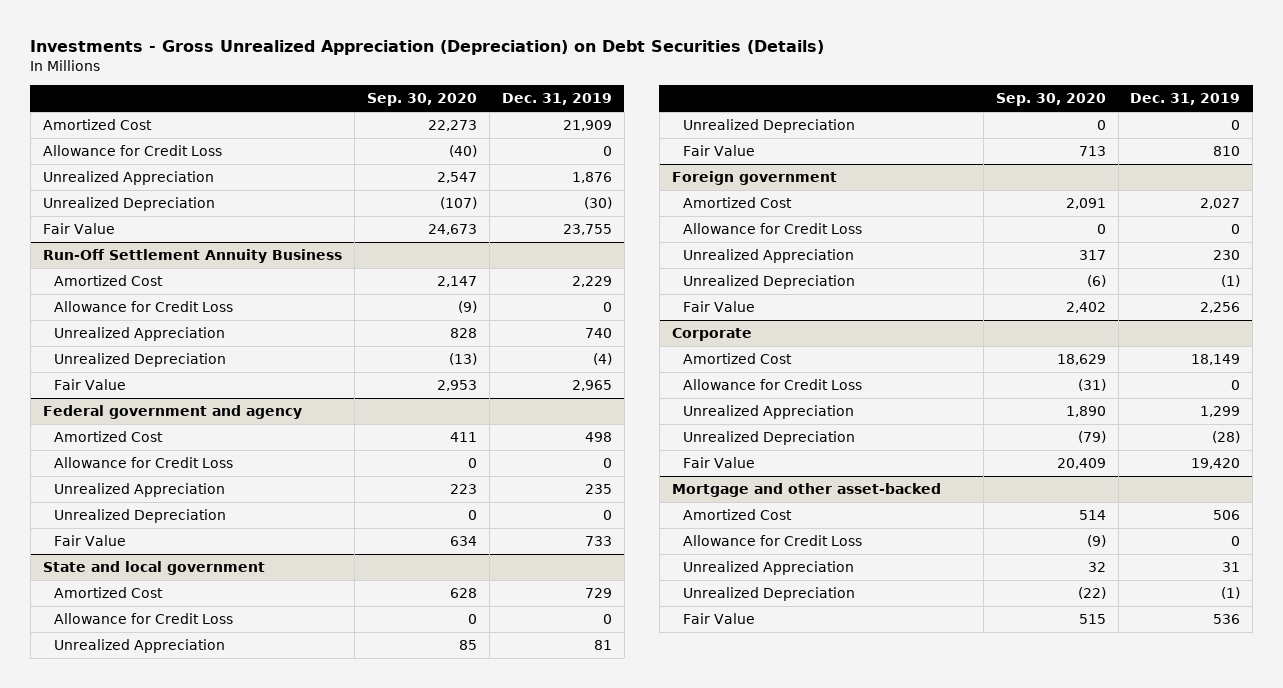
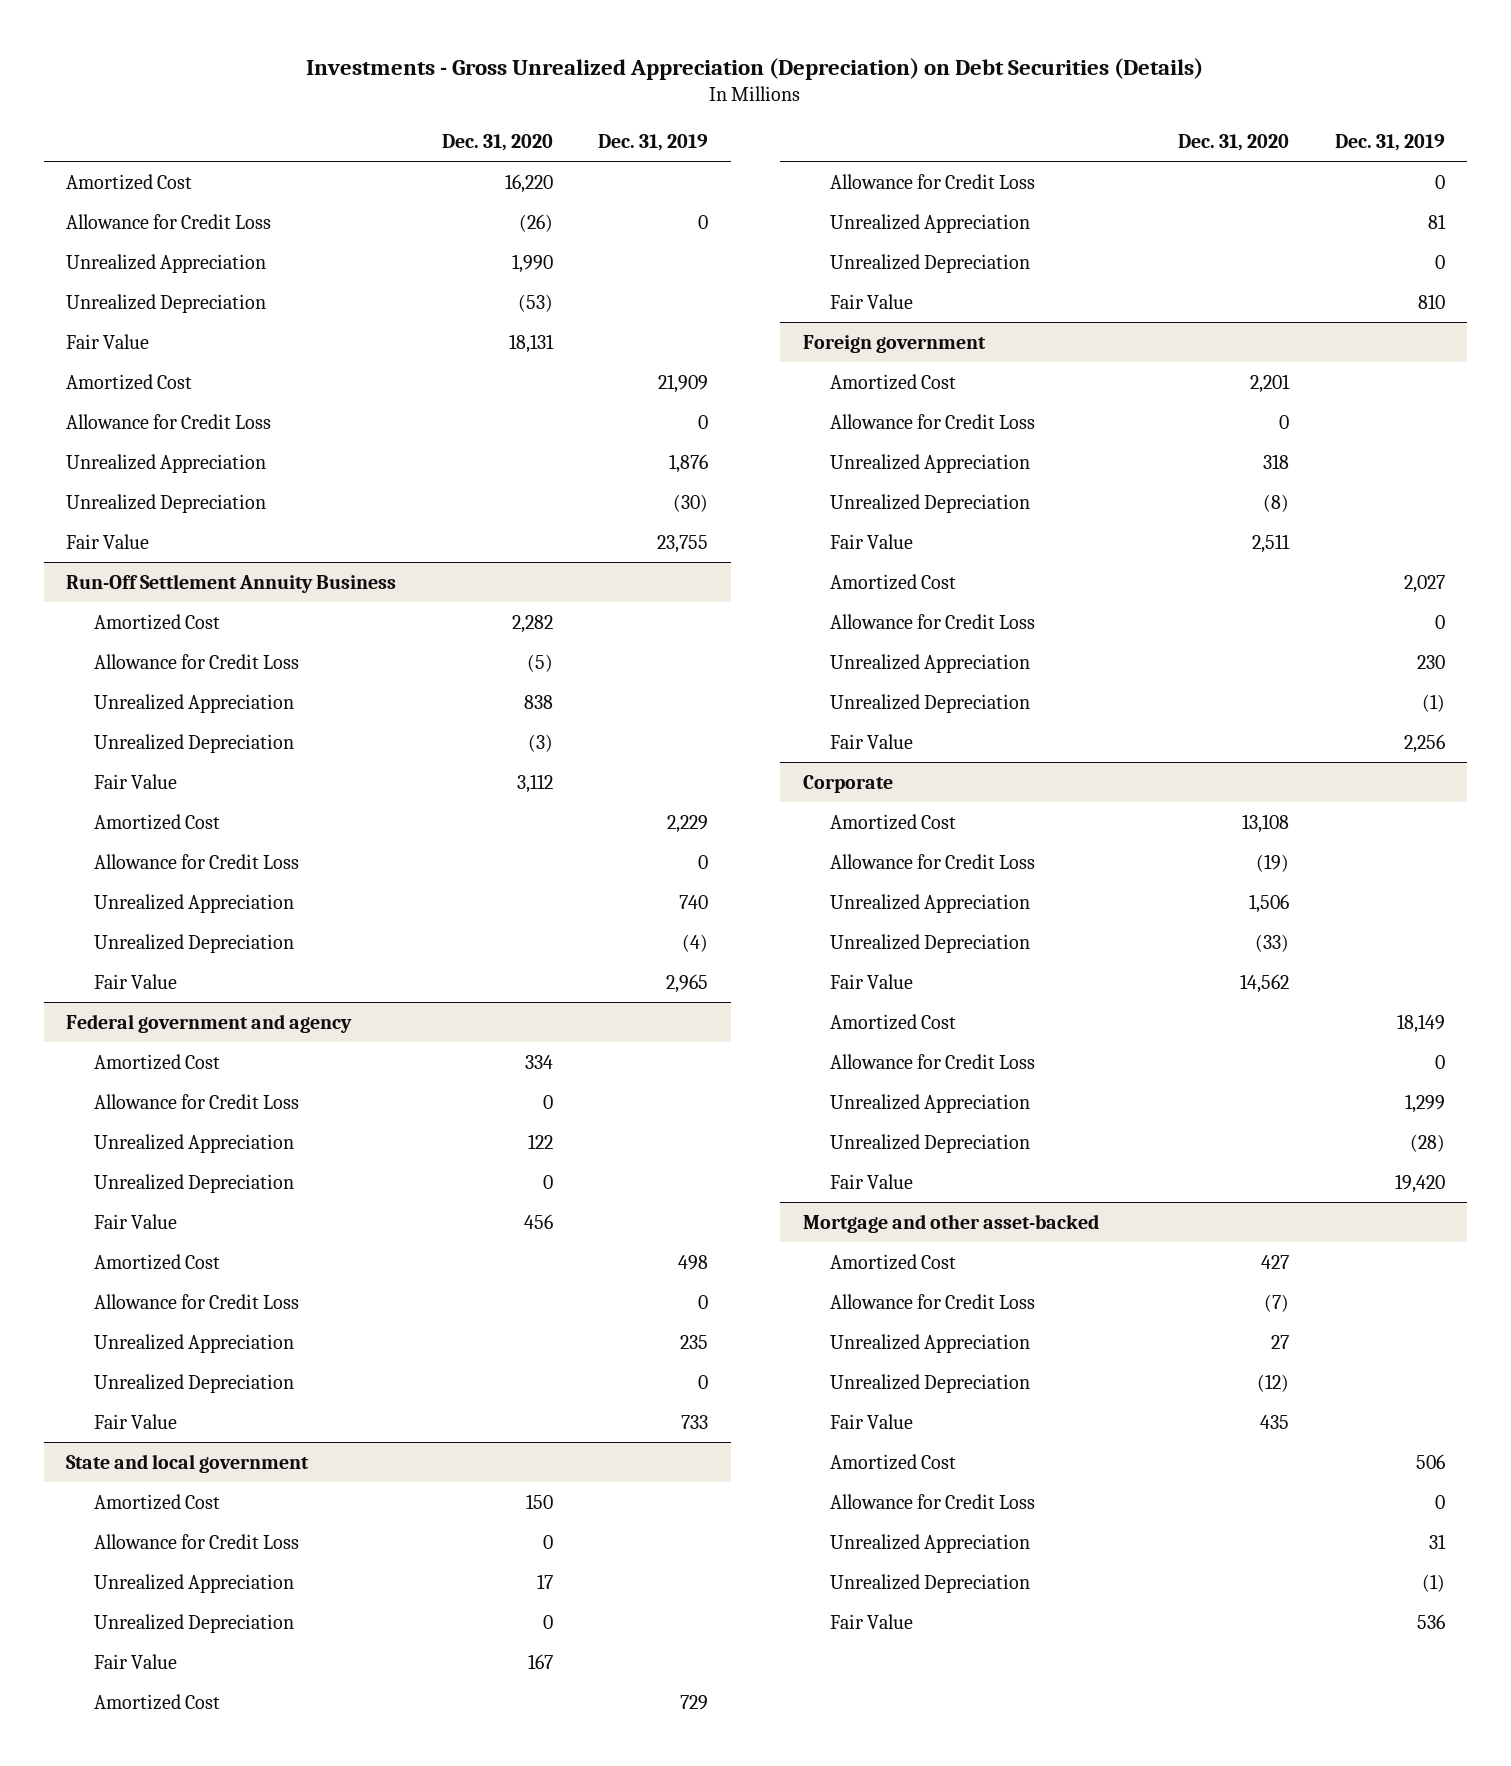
- | Sep. 30, 2020 | Dec. 31, 2019
+ | Dec. 31, 2020 | Dec. 31, 2019
+ Amortized Cost | 16,220 |
+ Allowance for Credit Loss | (26) | 0
+ Unrealized Appreciation | 1,990 |
+ Unrealized Depreciation | (53) |
+ Fair Value | 18,131 |
@ Run-Off Settlement Annuity Business
+ Amortized Cost | 2,282 |
+ Allowance for Credit Loss | (5) |
+ Unrealized Appreciation | 838 |
+ Unrealized Depreciation | (3) |
+ Fair Value | 3,112 |
@ Federal government and agency
+ Amortized Cost | 334 |
+ Allowance for Credit Loss | 0 |
+ Unrealized Appreciation | 122 |
+ Unrealized Depreciation | 0 |
+ Fair Value | 456 |
@ State and local government
+ Amortized Cost | 150 |
+ Allowance for Credit Loss | 0 |
+ Unrealized Appreciation | 17 |
+ Unrealized Depreciation | 0 |
+ Fair Value | 167 |
@ Foreign government
+ Amortized Cost | 2,201 |
+ Allowance for Credit Loss | 0 |
+ Unrealized Appreciation | 318 |
+ Unrealized Depreciation | (8) |
+ Fair Value | 2,511 |
@ Corporate
+ Amortized Cost | 13,108 |
+ Allowance for Credit Loss | (19) |
+ Unrealized Appreciation | 1,506 |
+ Unrealized Depreciation | (33) |
+ Fair Value | 14,562 |
@ Mortgage and other asset-backed
+ Amortized Cost | 427 |
+ Allowance for Credit Loss | (7) |
+ Unrealized Appreciation | 27 |
+ Unrealized Depreciation | (12) |
+ Fair Value | 435 |

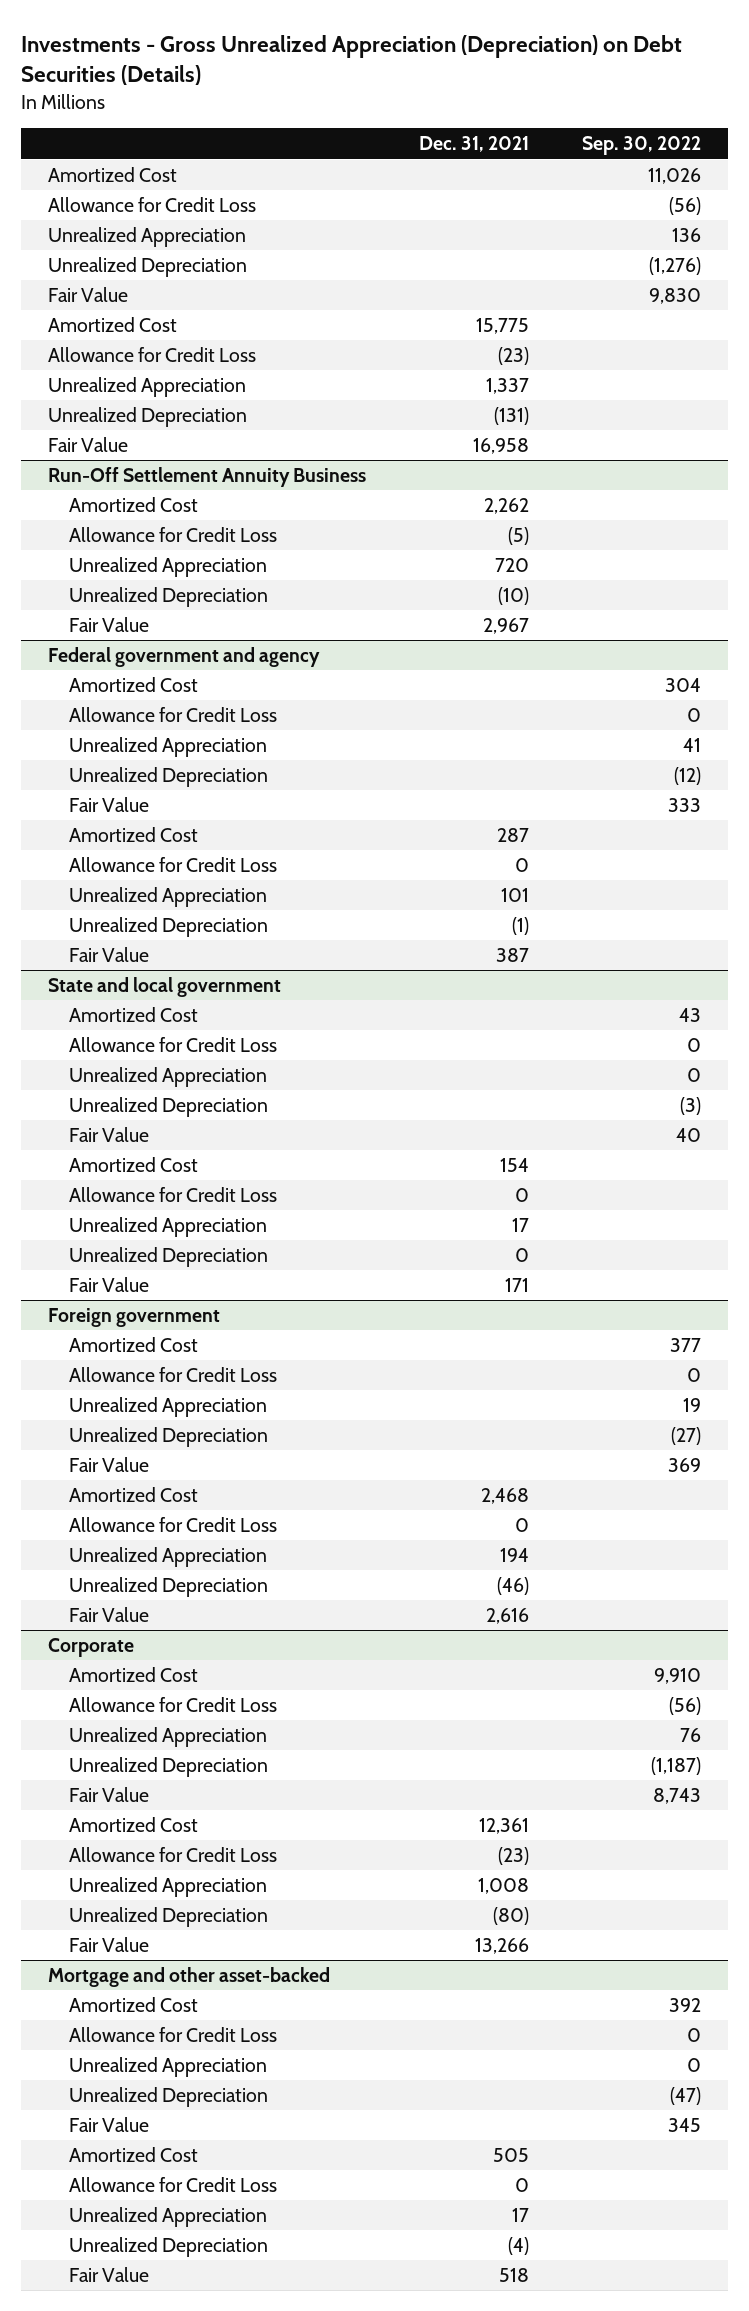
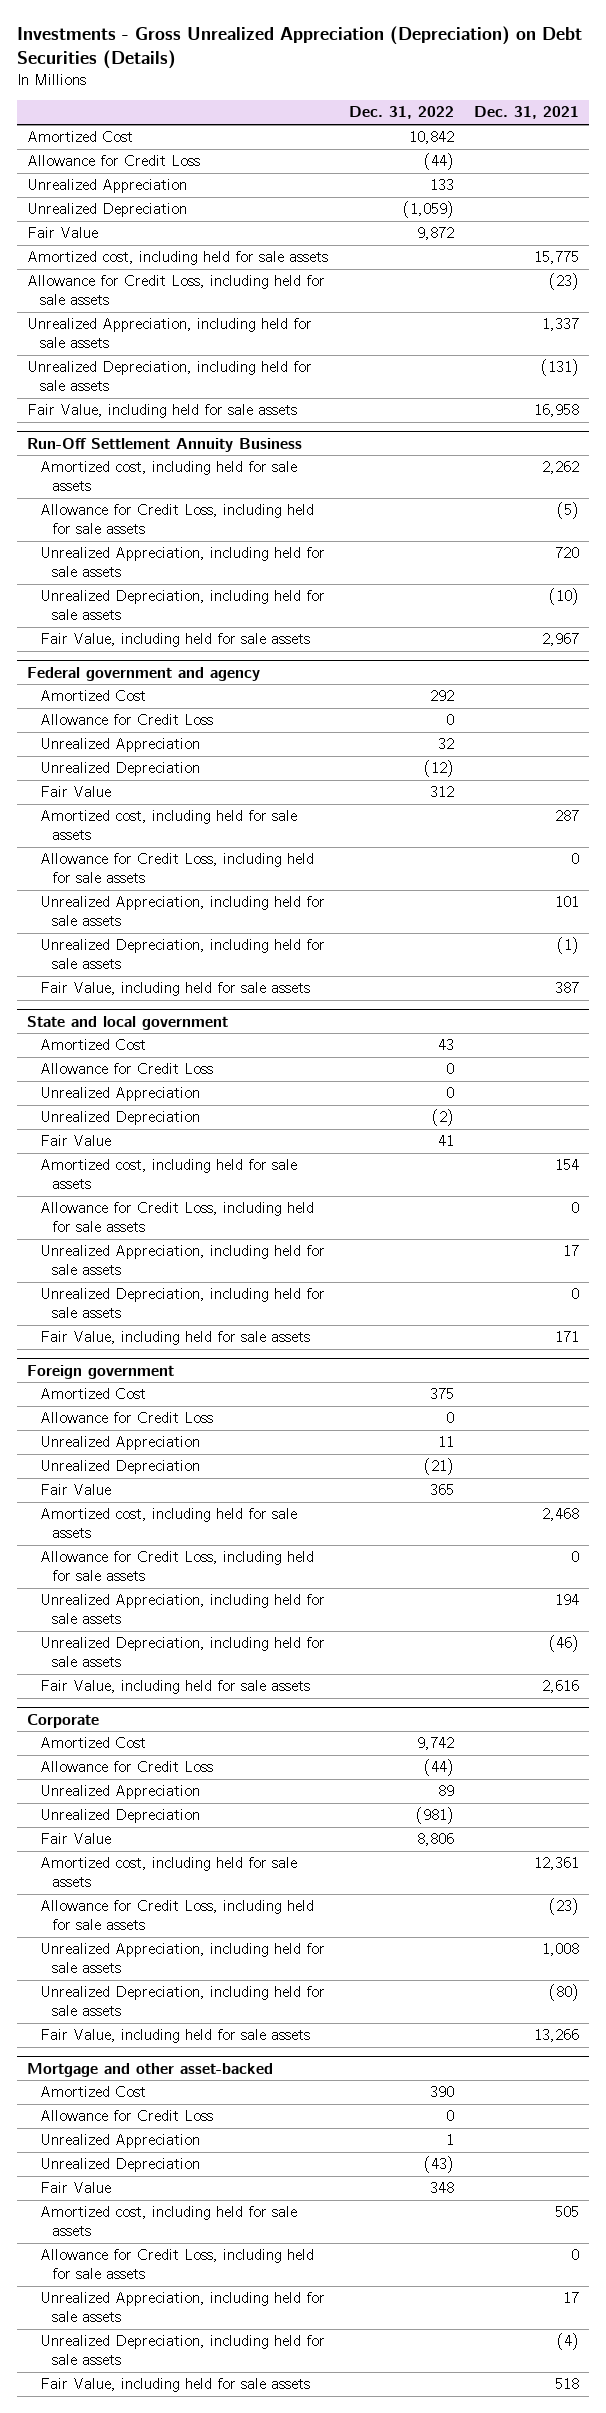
- | Dec. 31, 2021 | Sep. 30, 2022
+ | Dec. 31, 2022 | Dec. 31, 2021
- Amortized Cost | 15,775 |
- Allowance for Credit Loss | (23) |
- Unrealized Appreciation | 1,337 |
- Unrealized Depreciation | (131) |
- Fair Value | 16,958 |
+ Amortized cost, including held for sale assets | | 15,775
+ Allowance for Credit Loss, including held for sale assets | | (23)
+ Unrealized Appreciation, including held for sale assets | | 1,337
+ Unrealized Depreciation, including held for sale assets | | (131)
+ Fair Value, including held for sale assets | | 16,958
@ Run-Off Settlement Annuity Business
- Amortized Cost | 2,262 |
- Allowance for Credit Loss | (5) |
- Unrealized Appreciation | 720 |
- Unrealized Depreciation | (10) |
- Fair Value | 2,967 |
+ Amortized cost, including held for sale assets | | 2,262
+ Allowance for Credit Loss, including held for sale assets | | (5)
+ Unrealized Appreciation, including held for sale assets | | 720
+ Unrealized Depreciation, including held for sale assets | | (10)
+ Fair Value, including held for sale assets | | 2,967
@ Federal government and agency
- Amortized Cost | 287 |
- Allowance for Credit Loss | 0 |
- Unrealized Appreciation | 101 |
- Unrealized Depreciation | (1) |
- Fair Value | 387 |
+ Amortized cost, including held for sale assets | | 287
+ Allowance for Credit Loss, including held for sale assets | | 0
+ Unrealized Appreciation, including held for sale assets | | 101
+ Unrealized Depreciation, including held for sale assets | | (1)
+ Fair Value, including held for sale assets | | 387
@ State and local government
- Amortized Cost | 154 |
- Allowance for Credit Loss | 0 |
- Unrealized Appreciation | 17 |
- Unrealized Depreciation | 0 |
- Fair Value | 171 |
+ Amortized cost, including held for sale assets | | 154
+ Allowance for Credit Loss, including held for sale assets | | 0
+ Unrealized Appreciation, including held for sale assets | | 17
+ Unrealized Depreciation, including held for sale assets | | 0
+ Fair Value, including held for sale assets | | 171
@ Foreign government
- Amortized Cost | 2,468 |
- Allowance for Credit Loss | 0 |
- Unrealized Appreciation | 194 |
- Unrealized Depreciation | (46) |
- Fair Value | 2,616 |
+ Amortized cost, including held for sale assets | | 2,468
+ Allowance for Credit Loss, including held for sale assets | | 0
+ Unrealized Appreciation, including held for sale assets | | 194
+ Unrealized Depreciation, including held for sale assets | | (46)
+ Fair Value, including held for sale assets | | 2,616
@ Corporate
- Amortized Cost | 12,361 |
- Allowance for Credit Loss | (23) |
- Unrealized Appreciation | 1,008 |
- Unrealized Depreciation | (80) |
- Fair Value | 13,266 |
+ Amortized cost, including held for sale assets | | 12,361
+ Allowance for Credit Loss, including held for sale assets | | (23)
+ Unrealized Appreciation, including held for sale assets | | 1,008
+ Unrealized Depreciation, including held for sale assets | | (80)
+ Fair Value, including held for sale assets | | 13,266
@ Mortgage and other asset-backed
- Amortized Cost | 505 |
- Allowance for Credit Loss | 0 |
- Unrealized Appreciation | 17 |
- Unrealized Depreciation | (4) |
- Fair Value | 518 |
+ Amortized cost, including held for sale assets | | 505
+ Allowance for Credit Loss, including held for sale assets | | 0
+ Unrealized Appreciation, including held for sale assets | | 17
+ Unrealized Depreciation, including held for sale assets | | (4)
+ Fair Value, including held for sale assets | | 518

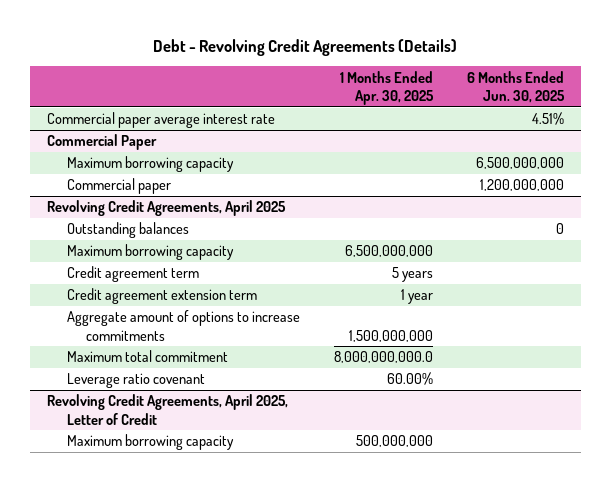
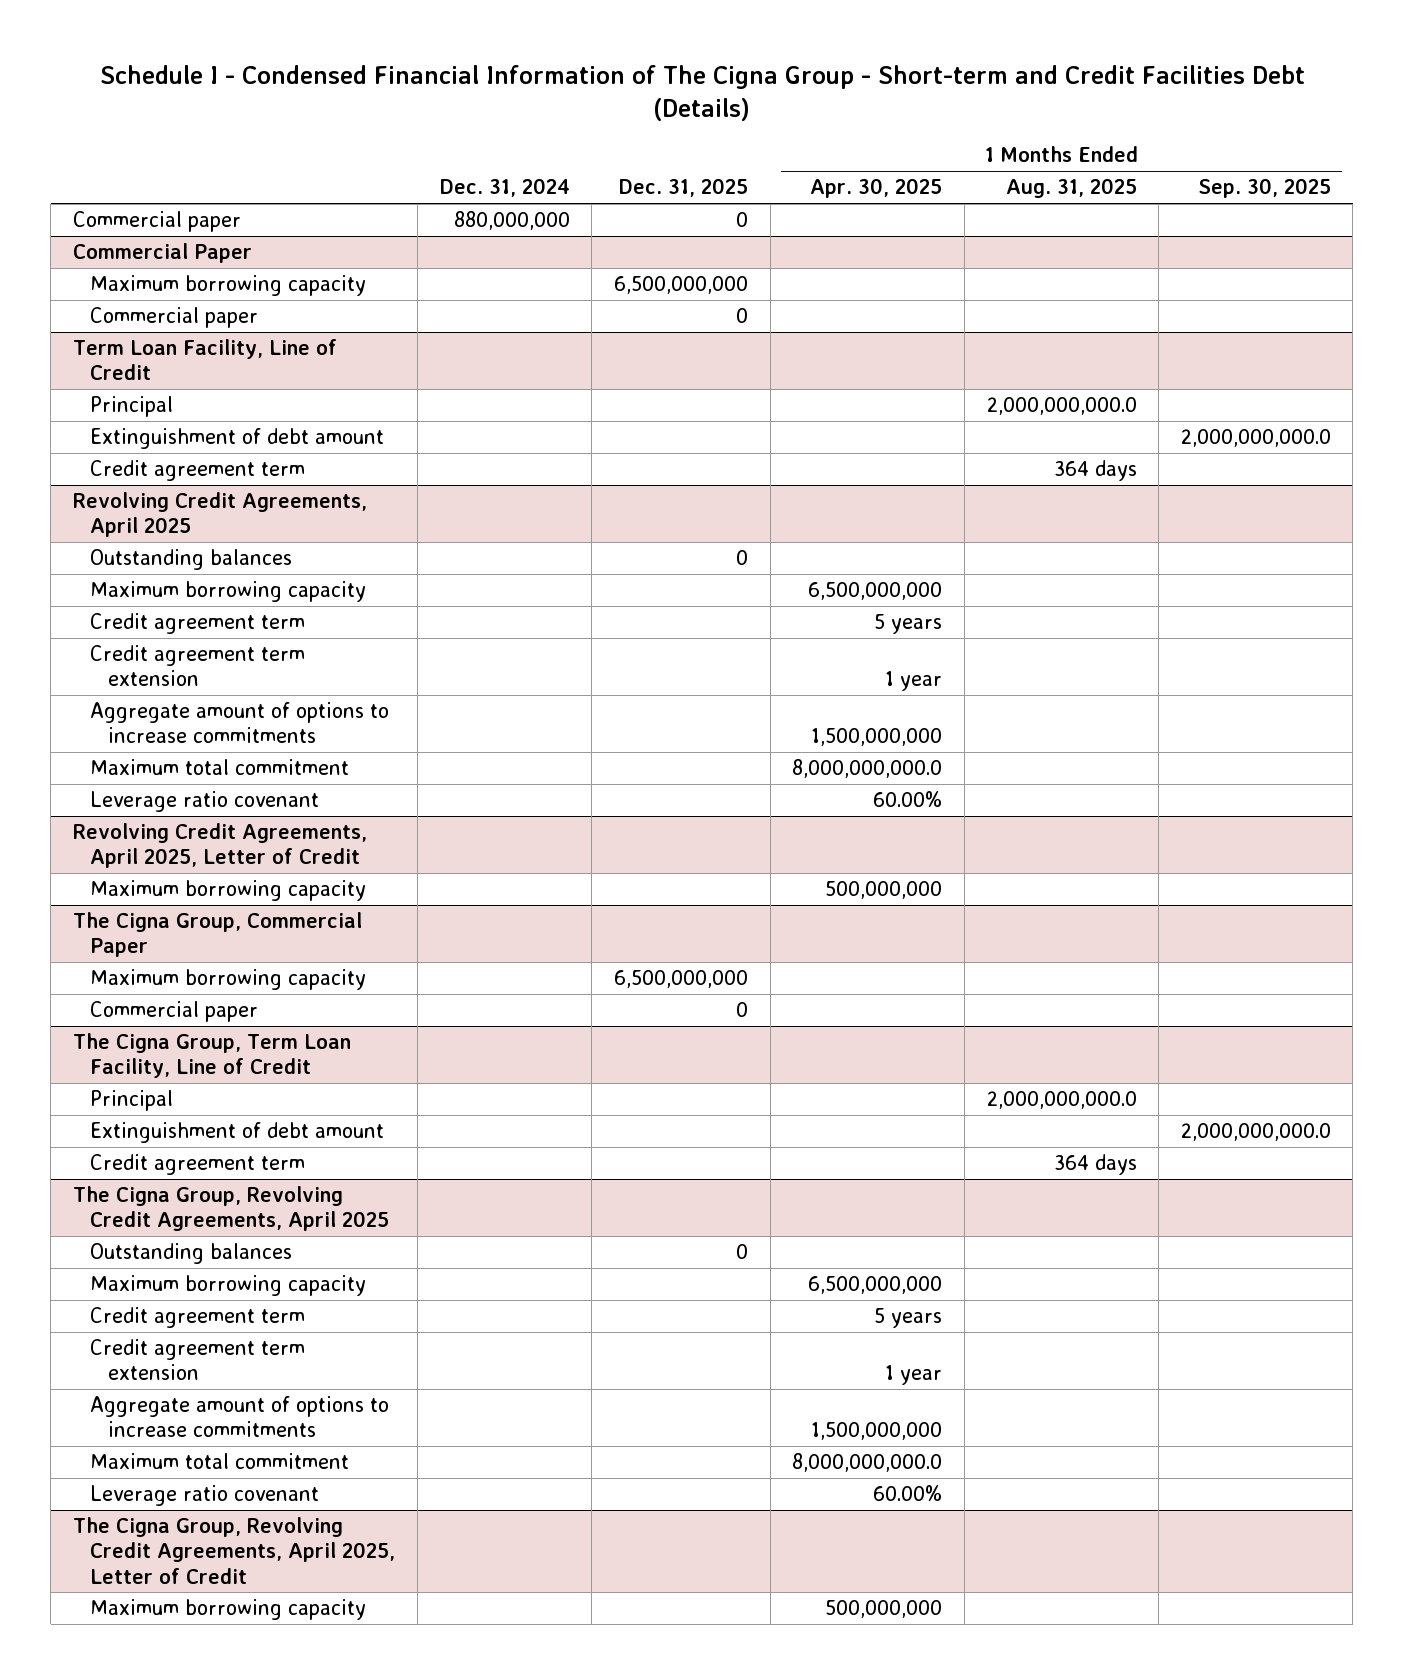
- Debt - Revolving Credit Agreements (Details)
+ Schedule I - Condensed Financial Information of The Cigna Group - Short-term and Credit Facilities Debt (Details)
- | 1 Months Ended Apr. 30, 2025 | 6 Months Ended Jun. 30, 2025
+ | Dec. 31, 2024 | Dec. 31, 2025 | 1 Months Ended Apr. 30, 2025 | 1 Months Ended Aug. 31, 2025 | 1 Months Ended Sep. 30, 2025
- Commercial paper average interest rate | | 4.51%
+ Commercial paper | 880,000,000 | 0 | | |
+ Term Loan Facility, Line of Credit
+ Principal | | | | 2,000,000,000.0 |
+ Extinguishment of debt amount | | | | | 2,000,000,000.0
+ Credit agreement term | | | | 364 days |
@ Revolving Credit Agreements, April 2025
- Credit agreement extension term | 1 year |
+ Credit agreement term extension | | | 1 year | |
+ The Cigna Group, Commercial Paper
+ Maximum borrowing capacity | | 6,500,000,000 | | |
+ Commercial paper | | 0 | | |
+ The Cigna Group, Term Loan Facility, Line of Credit
+ Principal | | | | 2,000,000,000.0 |
+ Extinguishment of debt amount | | | | | 2,000,000,000.0
+ Credit agreement term | | | | 364 days |
+ The Cigna Group, Revolving Credit Agreements, April 2025
+ Outstanding balances | | 0 | | |
+ Maximum borrowing capacity | | | 6,500,000,000 | |
+ Credit agreement term | | | 5 years | |
+ Credit agreement term extension | | | 1 year | |
+ Aggregate amount of options to increase commitments | | | 1,500,000,000 | |
+ Maximum total commitment | | | 8,000,000,000.0 | |
+ Leverage ratio covenant | | | 60.00% | |
+ The Cigna Group, Revolving Credit Agreements, April 2025, Letter of Credit
+ Maximum borrowing capacity | | | 500,000,000 | |

